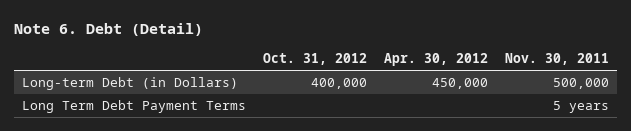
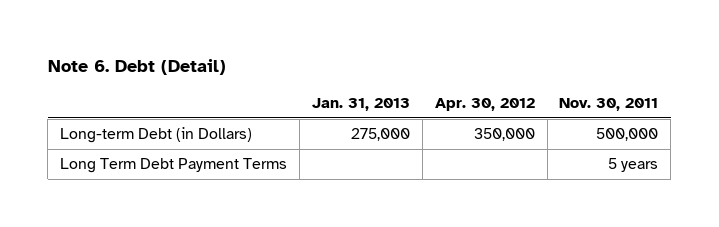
- | Oct. 31, 2012 | Apr. 30, 2012 | Nov. 30, 2011
+ | Jan. 31, 2013 | Apr. 30, 2012 | Nov. 30, 2011
- Long-term Debt (in Dollars) | 400,000 | 450,000 | 500,000
+ Long-term Debt (in Dollars) | 275,000 | 350,000 | 500,000

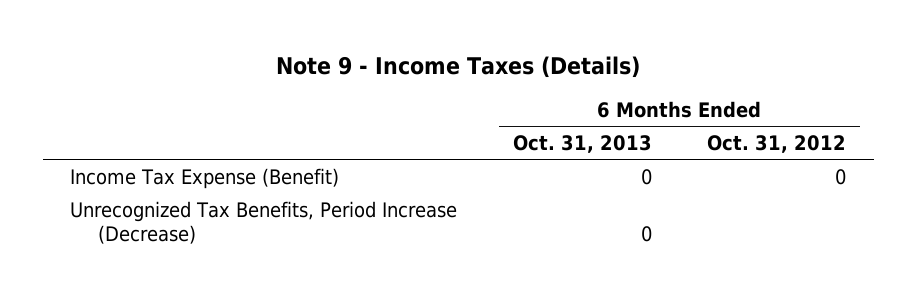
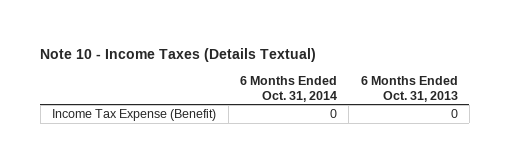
- Note 9 - Income Taxes (Details)
+ Note 10 - Income Taxes (Details Textual)
- | 6 Months Ended Oct. 31, 2013 | 6 Months Ended Oct. 31, 2012
+ | 6 Months Ended Oct. 31, 2014 | 6 Months Ended Oct. 31, 2013
- Unrecognized Tax Benefits, Period Increase (Decrease) | 0 |

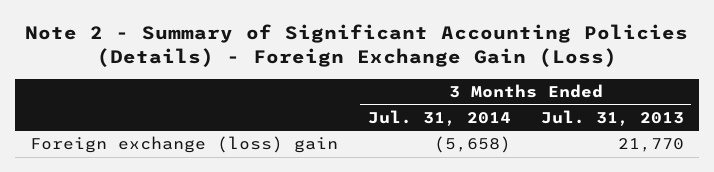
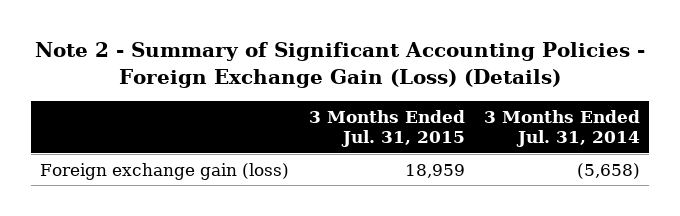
- Note 2 - Summary of Significant Accounting Policies (Details) - Foreign Exchange Gain (Loss)
+ Note 2 - Summary of Significant Accounting Policies - Foreign Exchange Gain (Loss) (Details)
- | 3 Months Ended Jul. 31, 2014 | 3 Months Ended Jul. 31, 2013
+ | 3 Months Ended Jul. 31, 2015 | 3 Months Ended Jul. 31, 2014
- Foreign exchange (loss) gain | (5,658) | 21,770
+ Foreign exchange gain (loss) | 18,959 | (5,658)

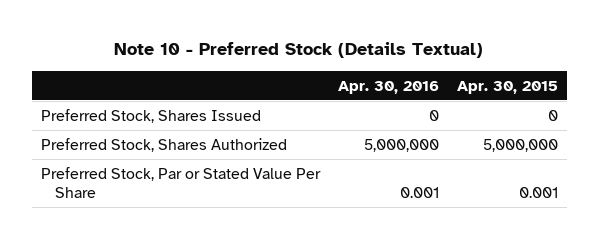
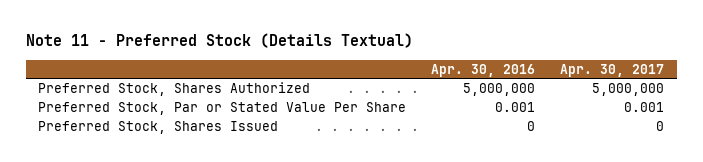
- Note 10 - Preferred Stock (Details Textual)
+ Note 11 - Preferred Stock (Details Textual)
- | Apr. 30, 2016 | Apr. 30, 2015
+ | Apr. 30, 2016 | Apr. 30, 2017
moved down: Preferred Stock, Shares Issued | 0 | 0

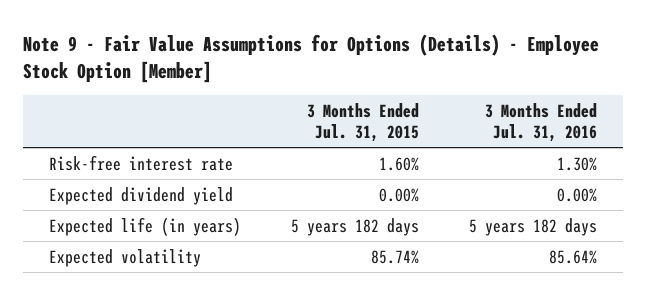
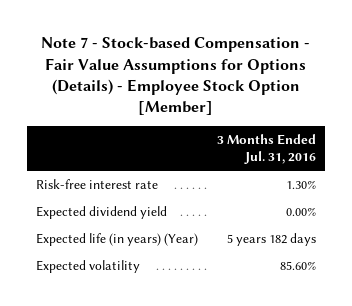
- Note 9 - Fair Value Assumptions for Options (Details) - Employee Stock Option [Member]
+ Note 7 - Stock-based Compensation - Fair Value Assumptions for Options (Details) - Employee Stock Option [Member]
- | 3 Months Ended Jul. 31, 2015 | 3 Months Ended Jul. 31, 2016
+ | 3 Months Ended Jul. 31, 2016
- Expected life (in years) | 5 years 182 days | 5 years 182 days
- Expected volatility | 85.74% | 85.64%
+ Expected life (in years) (Year) | 5 years 182 days
+ Expected volatility | 85.60%

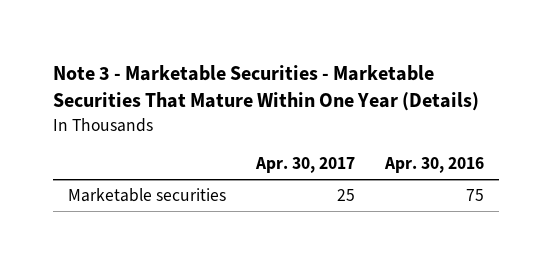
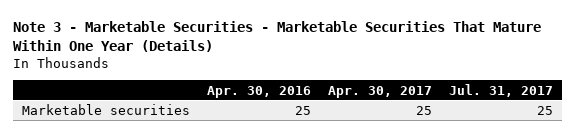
- | Apr. 30, 2017 | Apr. 30, 2016
+ | Apr. 30, 2016 | Apr. 30, 2017 | Jul. 31, 2017
- Marketable securities | 25 | 75
+ Marketable securities | 25 | 25 | 25

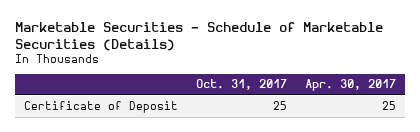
- Note 3 - Marketable Securities - Marketable Securities That Mature Within One Year (Details)
+ Marketable Securities - Schedule of Marketable Securities (Details)
- | Apr. 30, 2016 | Apr. 30, 2017 | Jul. 31, 2017
+ | Oct. 31, 2017 | Apr. 30, 2017
- Marketable securities | 25 | 25 | 25
+ Certificate of Deposit | 25 | 25

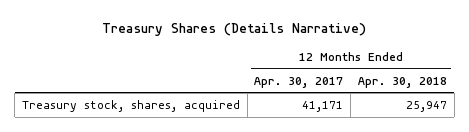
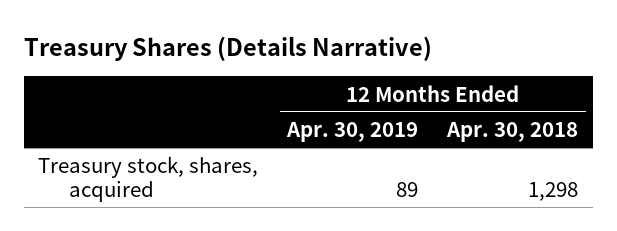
- | 12 Months Ended Apr. 30, 2017 | 12 Months Ended Apr. 30, 2018
+ | 12 Months Ended Apr. 30, 2019 | 12 Months Ended Apr. 30, 2018
- Treasury stock, shares, acquired | 41,171 | 25,947
+ Treasury stock, shares, acquired | 89 | 1,298

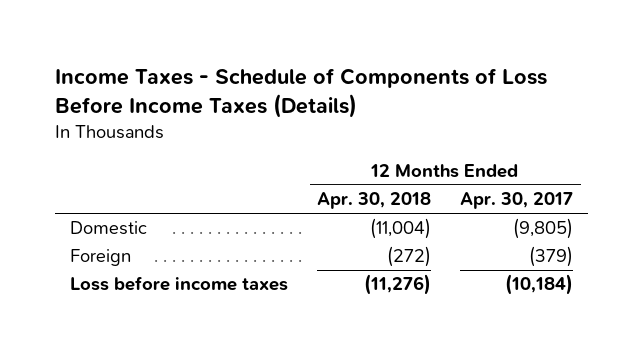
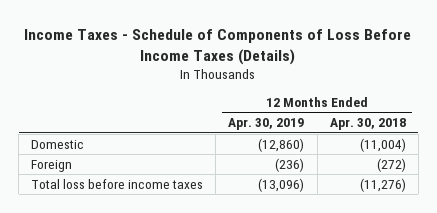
- | 12 Months Ended Apr. 30, 2018 | 12 Months Ended Apr. 30, 2017
+ | 12 Months Ended Apr. 30, 2019 | 12 Months Ended Apr. 30, 2018
- Loss before income taxes | (11,276) | (10,184)
+ Total loss before income taxes | (13,096) | (11,276)

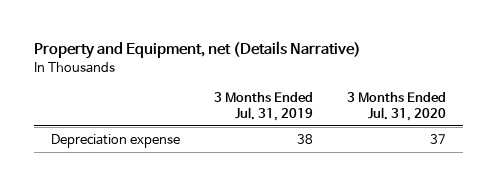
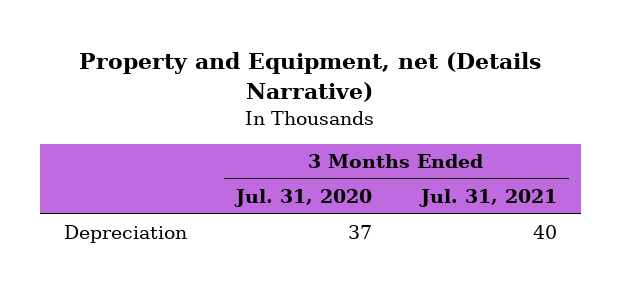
- | 3 Months Ended Jul. 31, 2019 | 3 Months Ended Jul. 31, 2020
+ | 3 Months Ended Jul. 31, 2020 | 3 Months Ended Jul. 31, 2021
- Depreciation expense | 38 | 37
+ Depreciation | 37 | 40

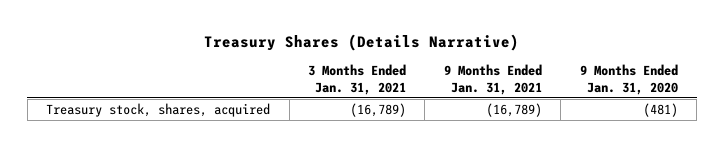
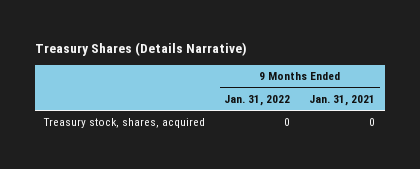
- | 3 Months Ended Jan. 31, 2021 | 9 Months Ended Jan. 31, 2021 | 9 Months Ended Jan. 31, 2020
+ | 9 Months Ended Jan. 31, 2022 | 9 Months Ended Jan. 31, 2021
- Treasury stock, shares, acquired | (16,789) | (16,789) | (481)
+ Treasury stock, shares, acquired | 0 | 0

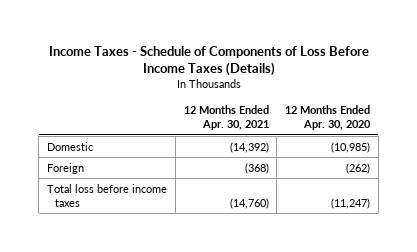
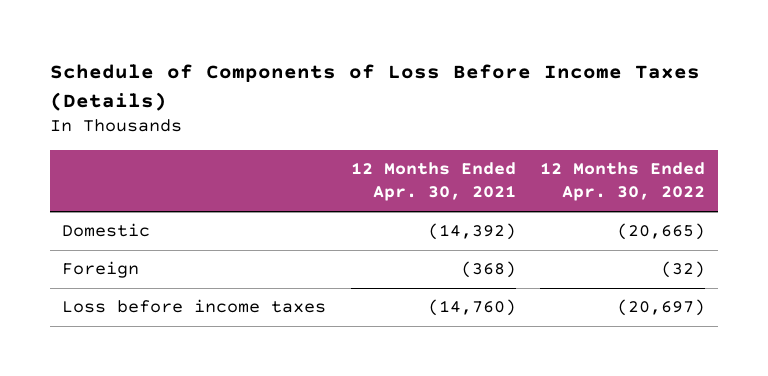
- Income Taxes - Schedule of Components of Loss Before Income Taxes (Details)
+ Schedule of Components of Loss Before Income Taxes (Details)
- | 12 Months Ended Apr. 30, 2021 | 12 Months Ended Apr. 30, 2020
+ | 12 Months Ended Apr. 30, 2021 | 12 Months Ended Apr. 30, 2022
- Total loss before income taxes | (14,760) | (11,247)
+ Loss before income taxes | (14,760) | (20,697)

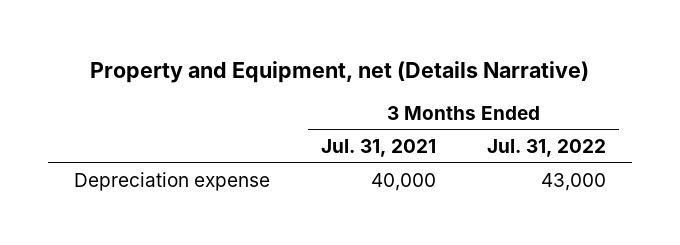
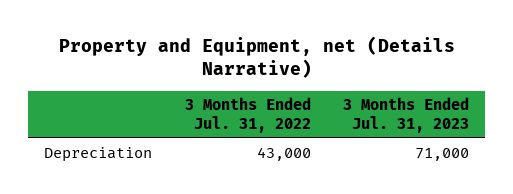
- | 3 Months Ended Jul. 31, 2021 | 3 Months Ended Jul. 31, 2022
+ | 3 Months Ended Jul. 31, 2022 | 3 Months Ended Jul. 31, 2023
- Depreciation expense | 40,000 | 43,000
+ Depreciation | 43,000 | 71,000

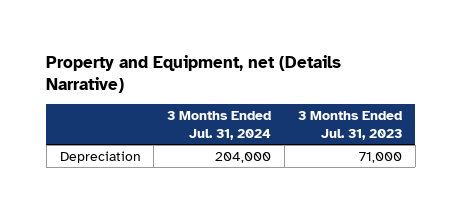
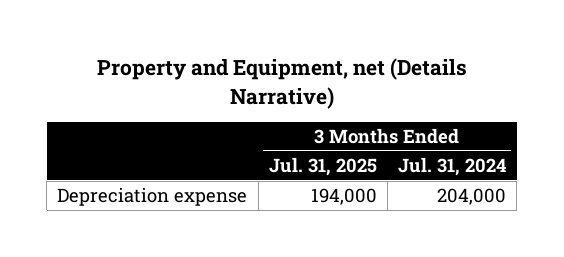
- | 3 Months Ended Jul. 31, 2024 | 3 Months Ended Jul. 31, 2023
+ | 3 Months Ended Jul. 31, 2025 | 3 Months Ended Jul. 31, 2024
- Depreciation | 204,000 | 71,000
+ Depreciation expense | 194,000 | 204,000

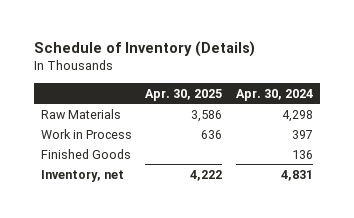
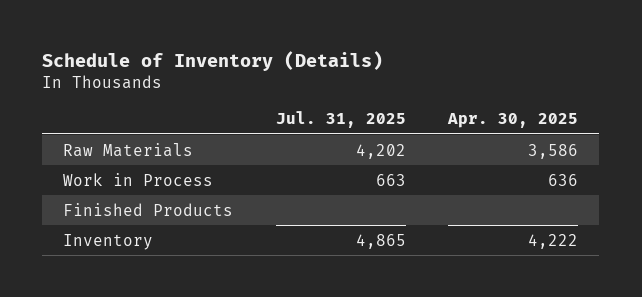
- | Apr. 30, 2025 | Apr. 30, 2024
+ | Jul. 31, 2025 | Apr. 30, 2025
- Finished Goods | | 136
- Inventory, net | 4,222 | 4,831
+ Finished Products
+ Inventory | 4,865 | 4,222

